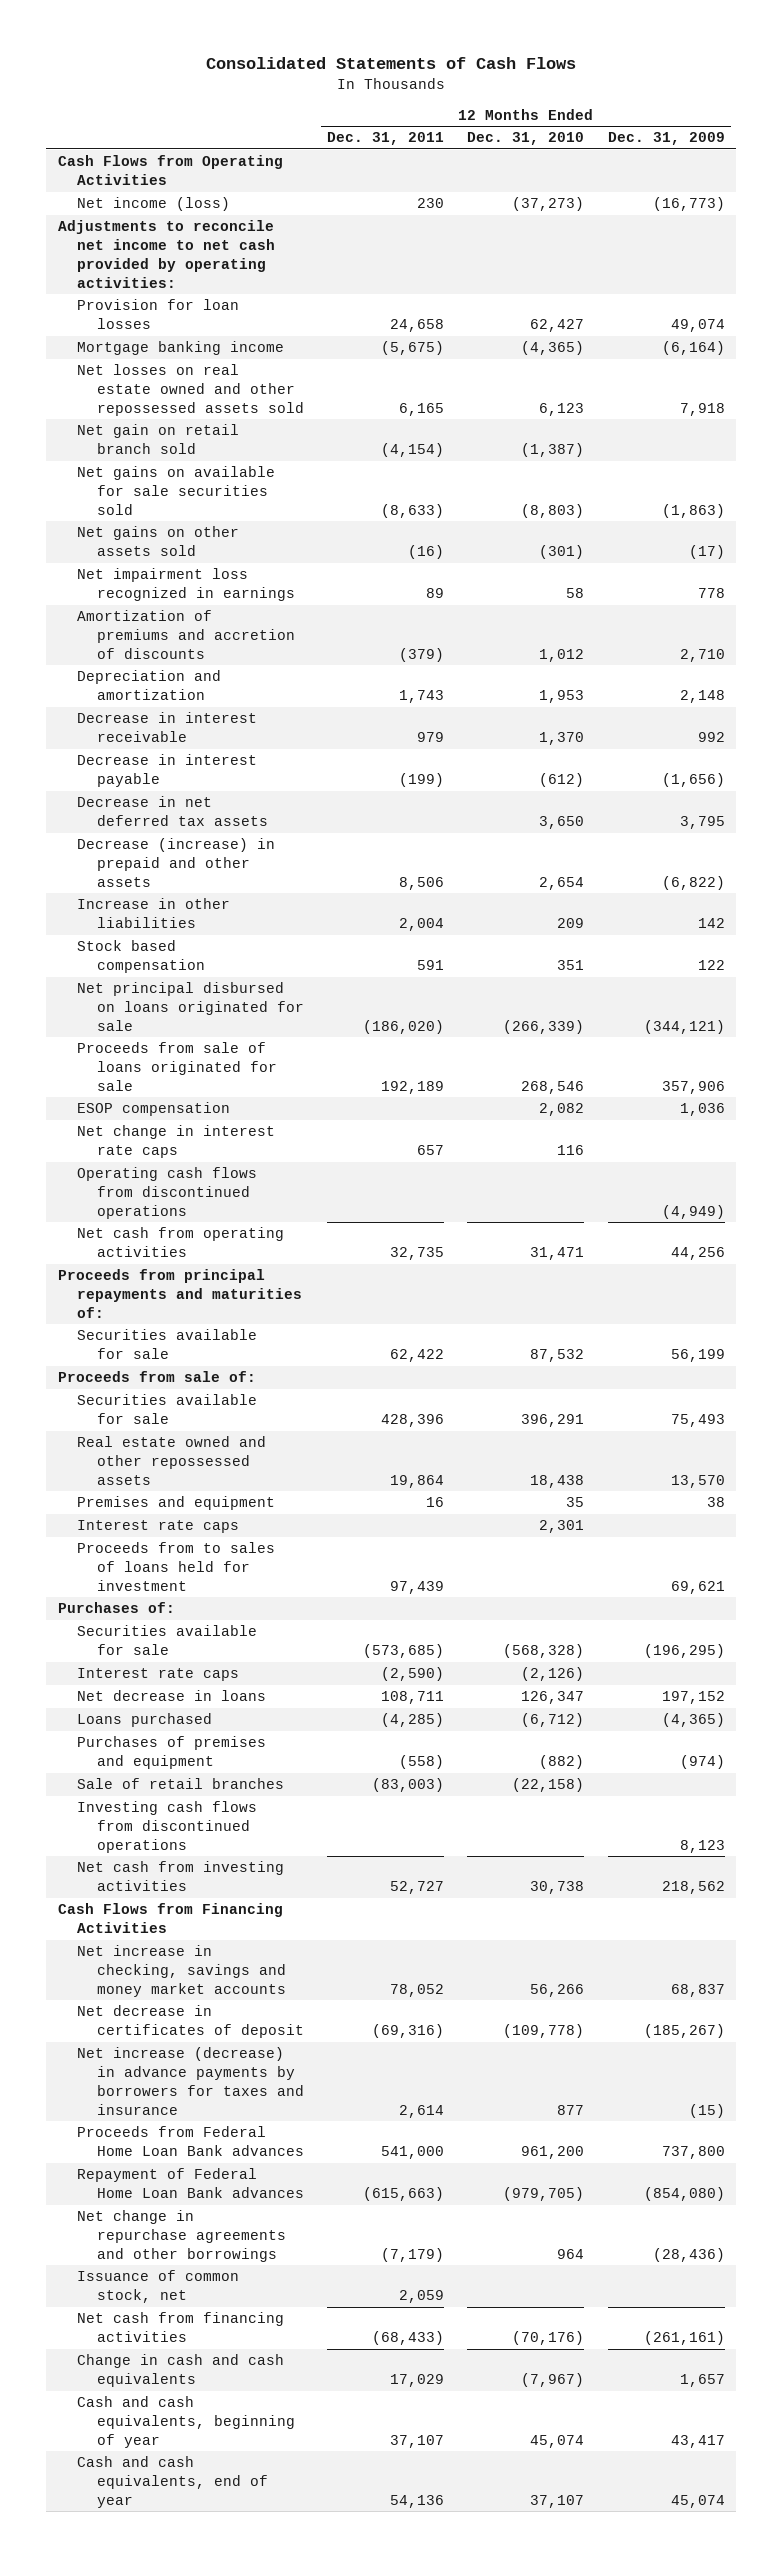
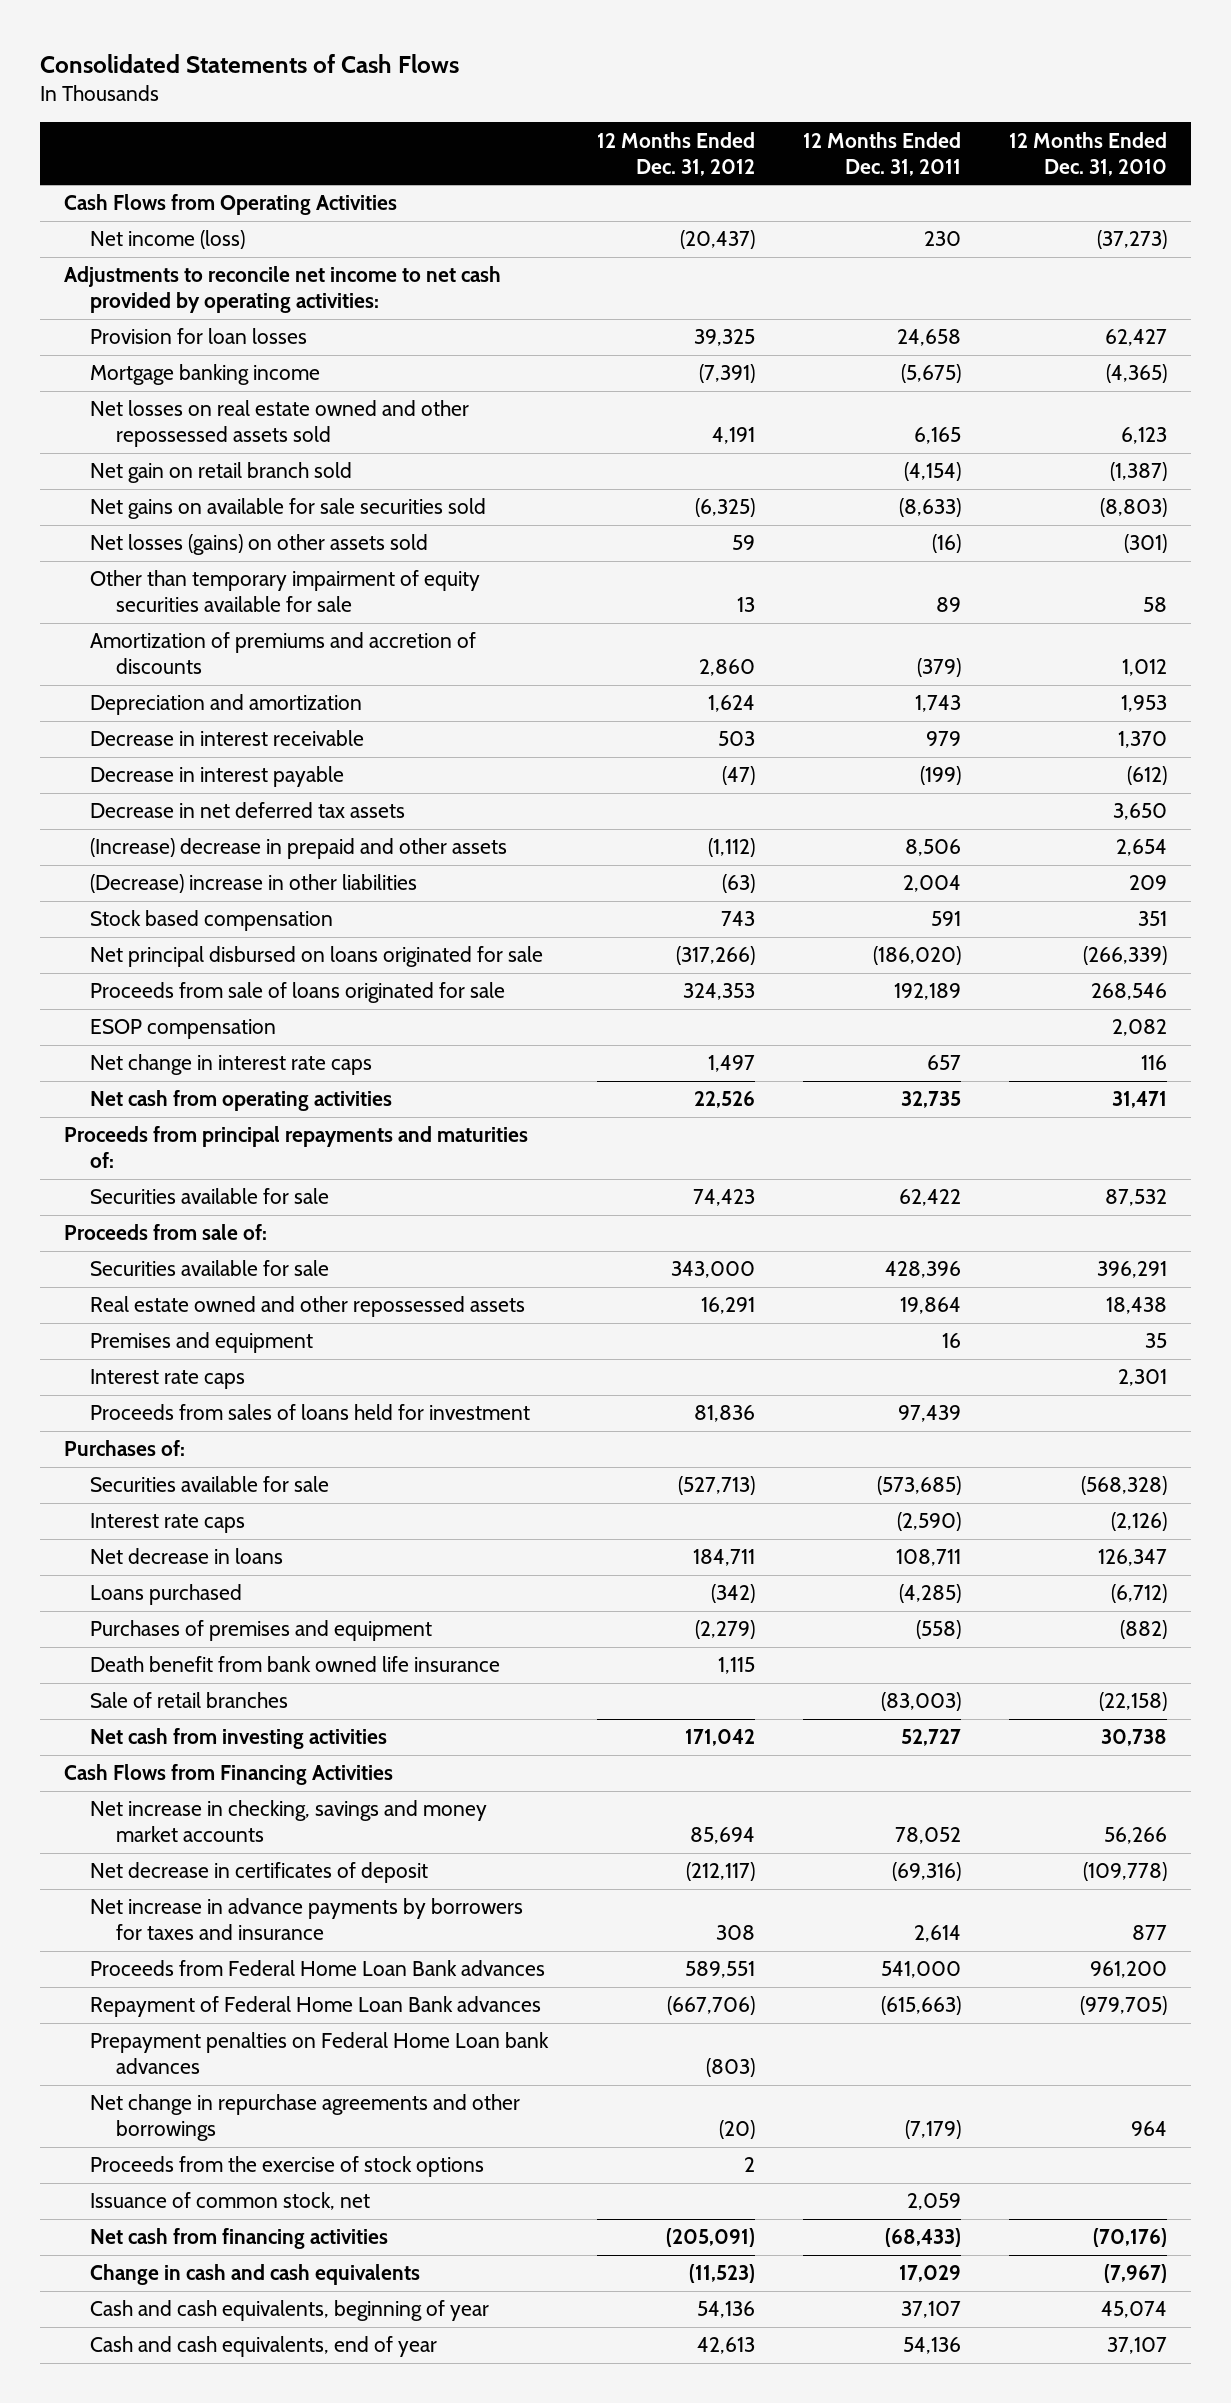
- | 12 Months Ended Dec. 31, 2011 | 12 Months Ended Dec. 31, 2010 | 12 Months Ended Dec. 31, 2009
+ | 12 Months Ended Dec. 31, 2012 | 12 Months Ended Dec. 31, 2011 | 12 Months Ended Dec. 31, 2010
- Net gains on other assets sold | (16) | (301) | (17)
- Net impairment loss recognized in earnings | 89 | 58 | 778
+ Net losses (gains) on other assets sold | 59 | (16) | (301)
+ Other than temporary impairment of equity securities available for sale | 13 | 89 | 58
- Decrease (increase) in prepaid and other assets | 8,506 | 2,654 | (6,822)
- Increase in other liabilities | 2,004 | 209 | 142
+ (Increase) decrease in prepaid and other assets | (1,112) | 8,506 | 2,654
+ (Decrease) increase in other liabilities | (63) | 2,004 | 209
- Operating cash flows from discontinued operations | | | (4,949)
- Proceeds from to sales of loans held for investment | 97,439 | | 69,621
+ Proceeds from sales of loans held for investment | 81,836 | 97,439 |
+ Death benefit from bank owned life insurance | 1,115 | |
- Investing cash flows from discontinued operations | | | 8,123
- Net increase (decrease) in advance payments by borrowers for taxes and insurance | 2,614 | 877 | (15)
+ Net increase in advance payments by borrowers for taxes and insurance | 308 | 2,614 | 877
+ Prepayment penalties on Federal Home Loan bank advances | (803) | |
+ Proceeds from the exercise of stock options | 2 | |

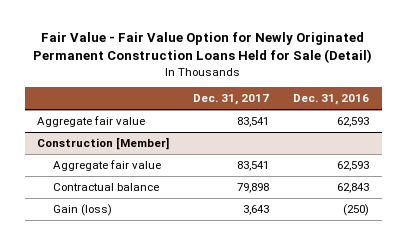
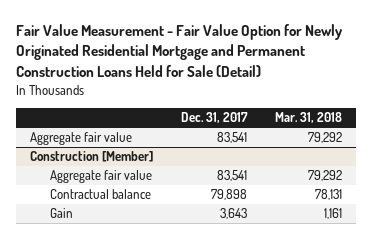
- Fair Value - Fair Value Option for Newly Originated Permanent Construction Loans Held for Sale (Detail)
+ Fair Value Measurement - Fair Value Option for Newly Originated Residential Mortgage and Permanent Construction Loans Held for Sale (Detail)
- | Dec. 31, 2017 | Dec. 31, 2016
+ | Dec. 31, 2017 | Mar. 31, 2018
@ Construction [Member]
- Gain (loss) | 3,643 | (250)
+ Gain | 3,643 | 1,161

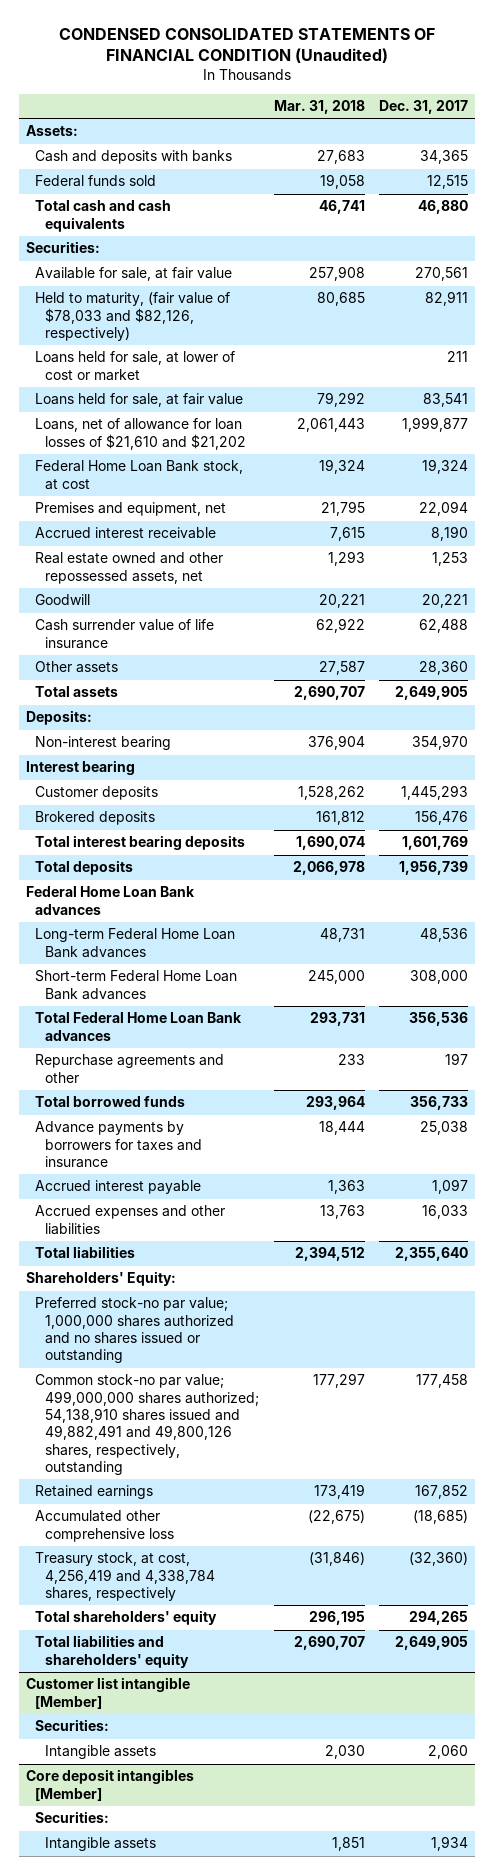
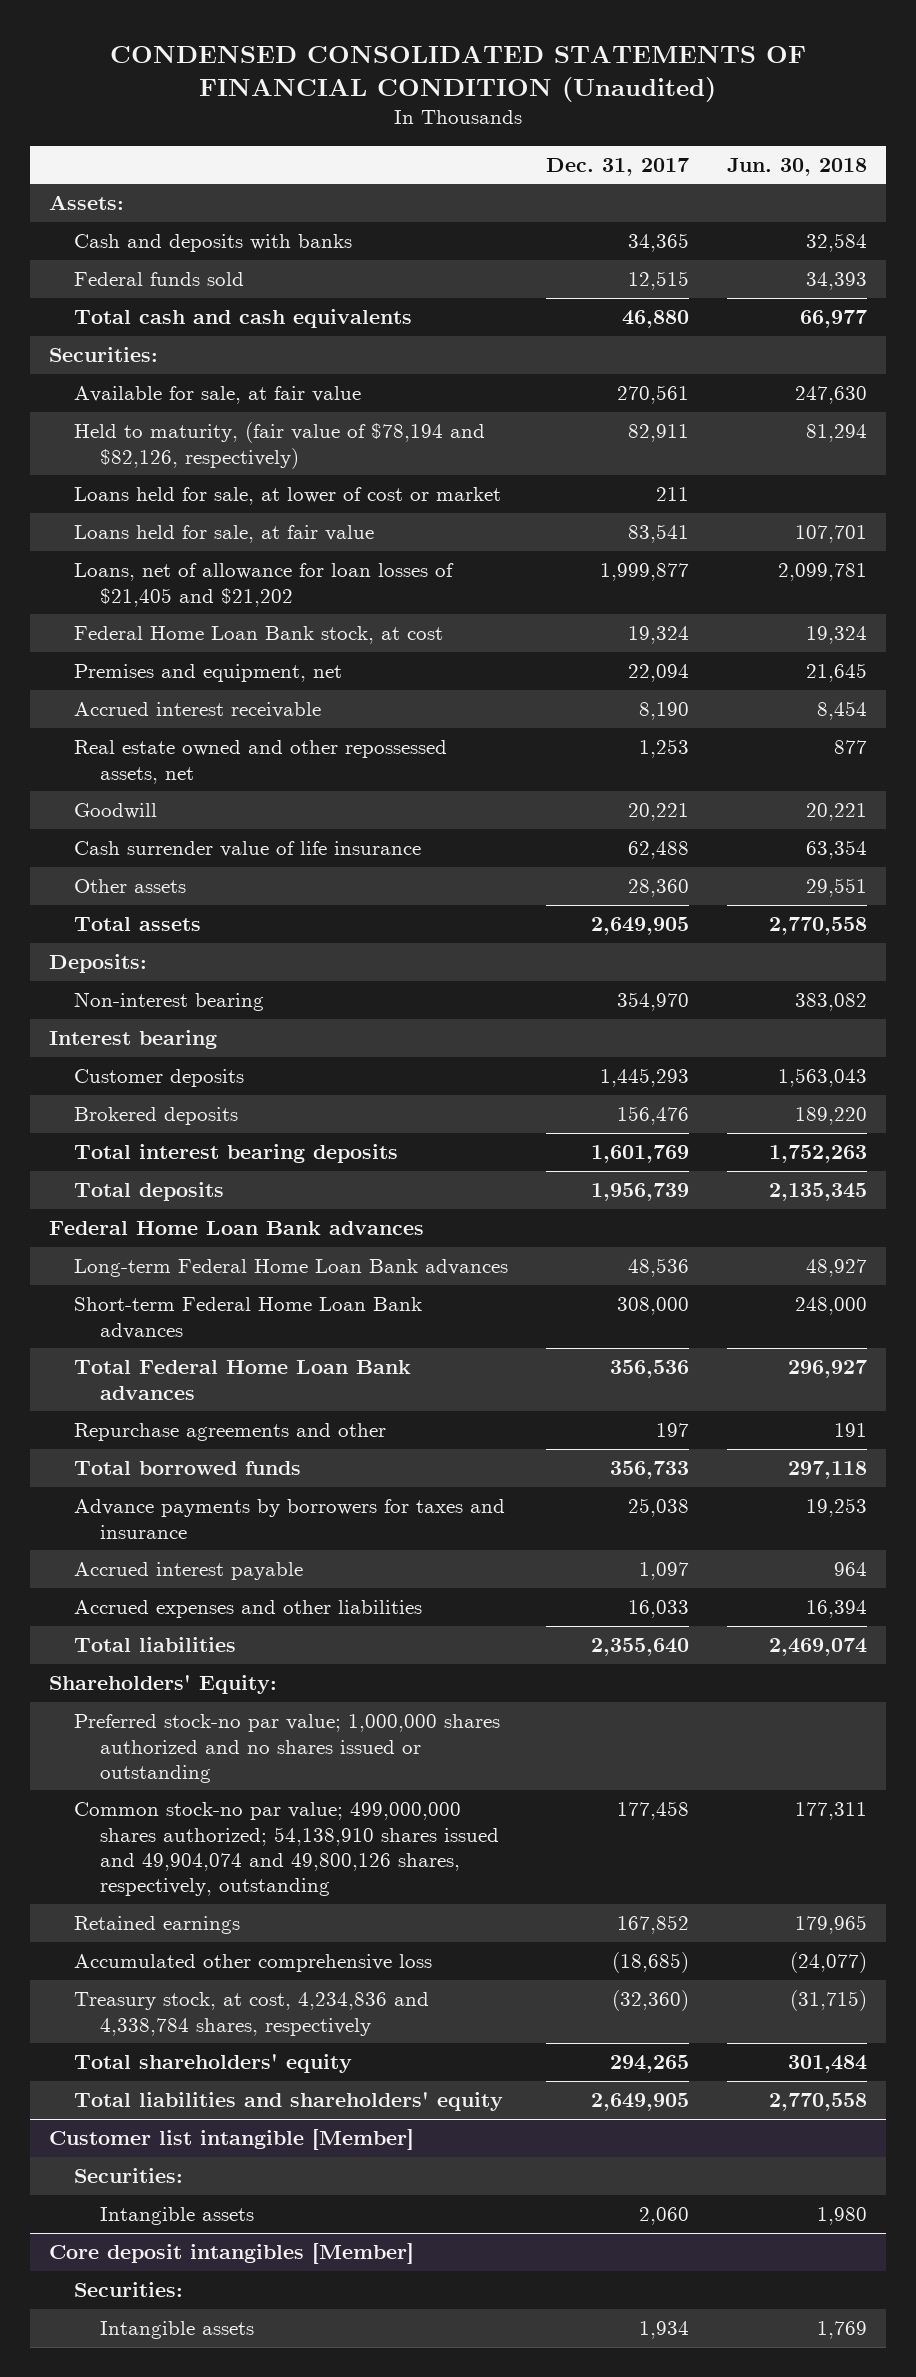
- | Mar. 31, 2018 | Dec. 31, 2017
+ | Dec. 31, 2017 | Jun. 30, 2018
- Held to maturity, (fair value of $78,033 and $82,126, respectively) | 80,685 | 82,911
+ Held to maturity, (fair value of $78,194 and $82,126, respectively) | 82,911 | 81,294
- Loans, net of allowance for loan losses of $21,610 and $21,202 | 2,061,443 | 1,999,877
+ Loans, net of allowance for loan losses of $21,405 and $21,202 | 1,999,877 | 2,099,781
- Common stock-no par value; 499,000,000 shares authorized; 54,138,910 shares issued and 49,882,491 and 49,800,126 shares, respectively, outstanding | 177,297 | 177,458
+ Common stock-no par value; 499,000,000 shares authorized; 54,138,910 shares issued and 49,904,074 and 49,800,126 shares, respectively, outstanding | 177,458 | 177,311
- Treasury stock, at cost, 4,256,419 and 4,338,784 shares, respectively | (31,846) | (32,360)
+ Treasury stock, at cost, 4,234,836 and 4,338,784 shares, respectively | (32,360) | (31,715)

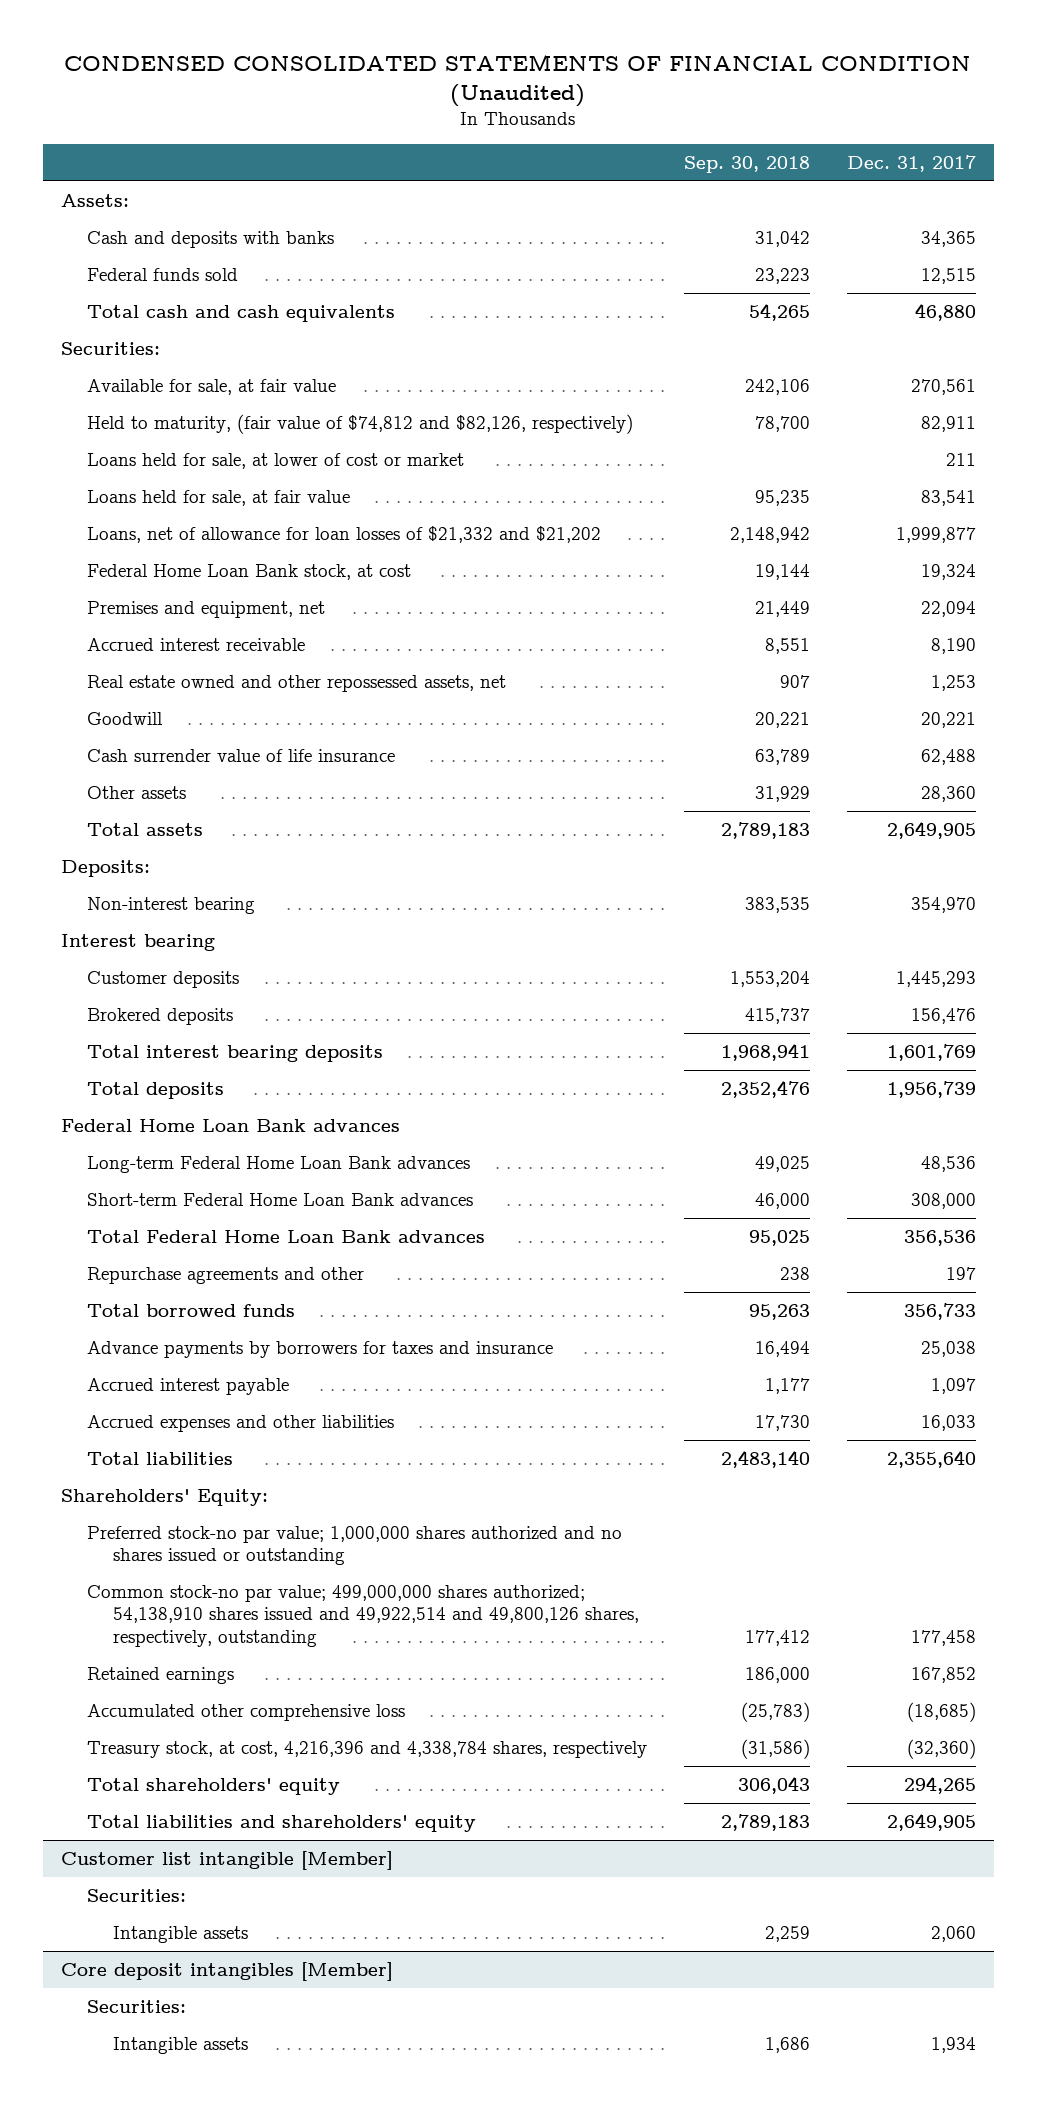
- | Dec. 31, 2017 | Jun. 30, 2018
+ | Sep. 30, 2018 | Dec. 31, 2017
- Held to maturity, (fair value of $78,194 and $82,126, respectively) | 82,911 | 81,294
+ Held to maturity, (fair value of $74,812 and $82,126, respectively) | 78,700 | 82,911
- Loans, net of allowance for loan losses of $21,405 and $21,202 | 1,999,877 | 2,099,781
+ Loans, net of allowance for loan losses of $21,332 and $21,202 | 2,148,942 | 1,999,877
- Common stock-no par value; 499,000,000 shares authorized; 54,138,910 shares issued and 49,904,074 and 49,800,126 shares, respectively, outstanding | 177,458 | 177,311
+ Common stock-no par value; 499,000,000 shares authorized; 54,138,910 shares issued and 49,922,514 and 49,800,126 shares, respectively, outstanding | 177,412 | 177,458
- Treasury stock, at cost, 4,234,836 and 4,338,784 shares, respectively | (32,360) | (31,715)
+ Treasury stock, at cost, 4,216,396 and 4,338,784 shares, respectively | (31,586) | (32,360)

